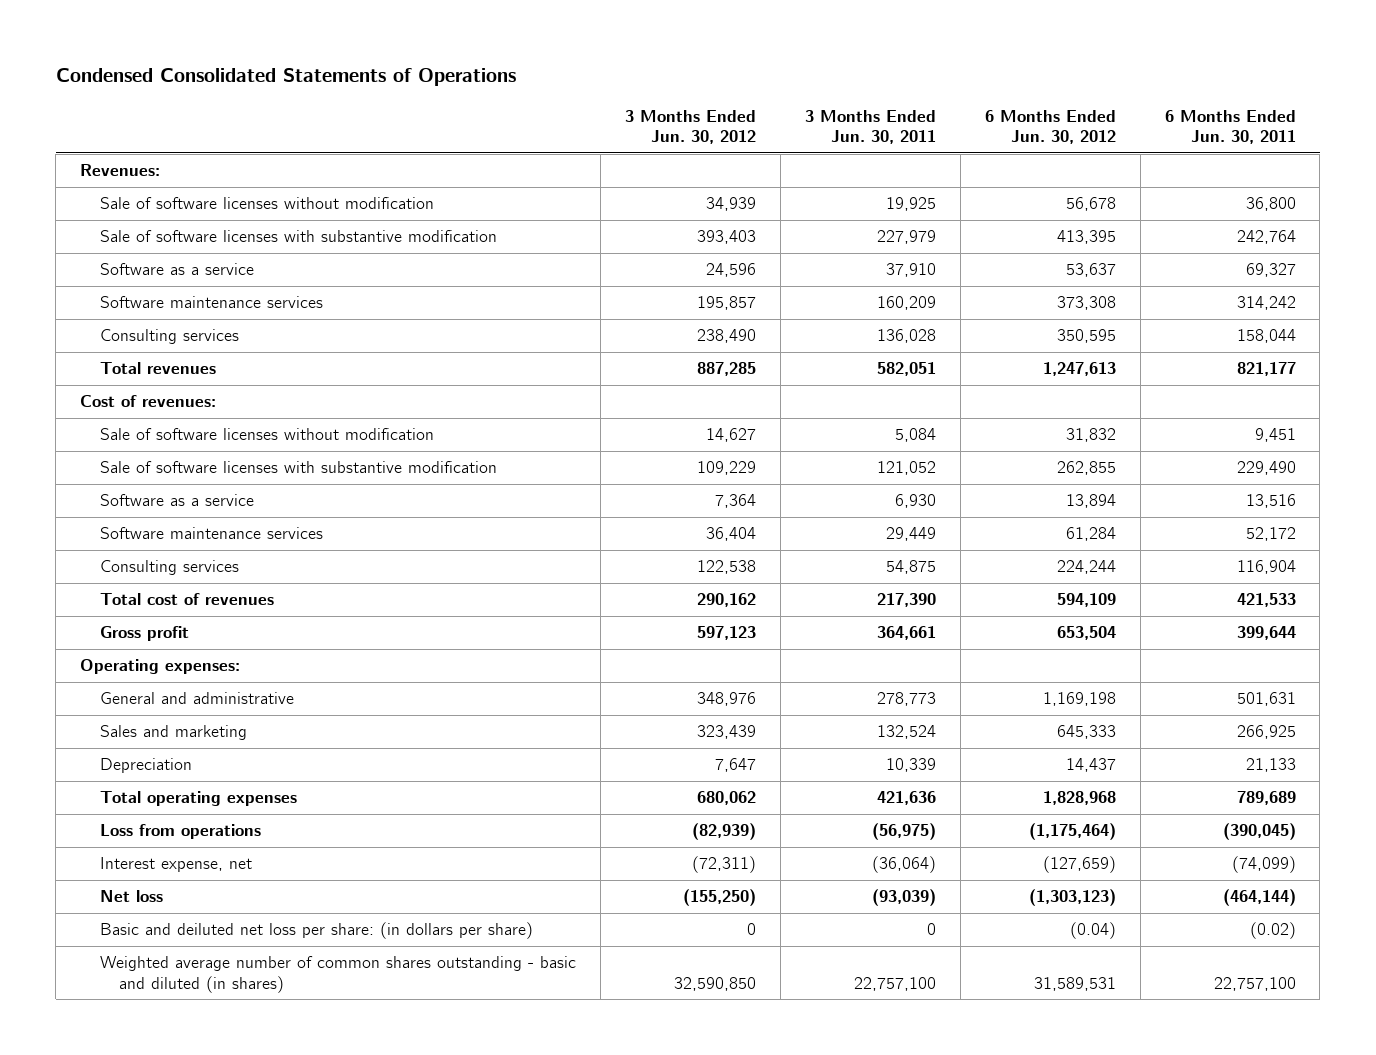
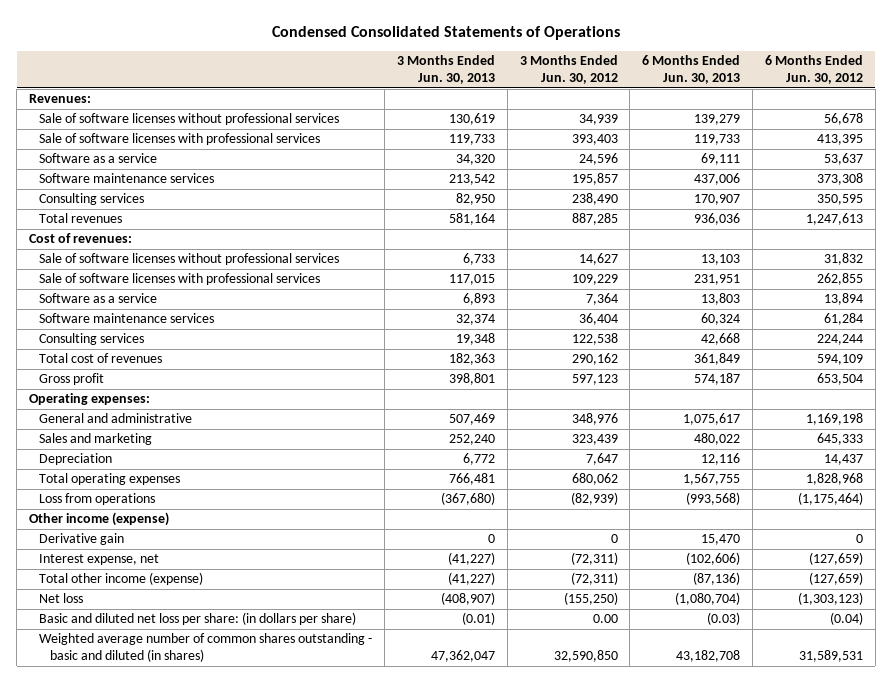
- | 3 Months Ended Jun. 30, 2012 | 3 Months Ended Jun. 30, 2011 | 6 Months Ended Jun. 30, 2012 | 6 Months Ended Jun. 30, 2011
+ | 3 Months Ended Jun. 30, 2013 | 3 Months Ended Jun. 30, 2012 | 6 Months Ended Jun. 30, 2013 | 6 Months Ended Jun. 30, 2012
- Sale of software licenses without modification | 34,939 | 19,925 | 56,678 | 36,800
- Sale of software licenses with substantive modification | 393,403 | 227,979 | 413,395 | 242,764
+ Sale of software licenses without professional services | 130,619 | 34,939 | 139,279 | 56,678
+ Sale of software licenses with professional services | 119,733 | 393,403 | 119,733 | 413,395
- Sale of software licenses without modification | 14,627 | 5,084 | 31,832 | 9,451
- Sale of software licenses with substantive modification | 109,229 | 121,052 | 262,855 | 229,490
+ Sale of software licenses without professional services | 6,733 | 14,627 | 13,103 | 31,832
+ Sale of software licenses with professional services | 117,015 | 109,229 | 231,951 | 262,855
+ Other income (expense)
+ Derivative gain | 0 | 0 | 15,470 | 0
+ Total other income (expense) | (41,227) | (72,311) | (87,136) | (127,659)
- Basic and deiluted net loss per share: (in dollars per share) | 0 | 0 | (0.04) | (0.02)
+ Basic and diluted net loss per share: (in dollars per share) | (0.01) | 0.00 | (0.03) | (0.04)

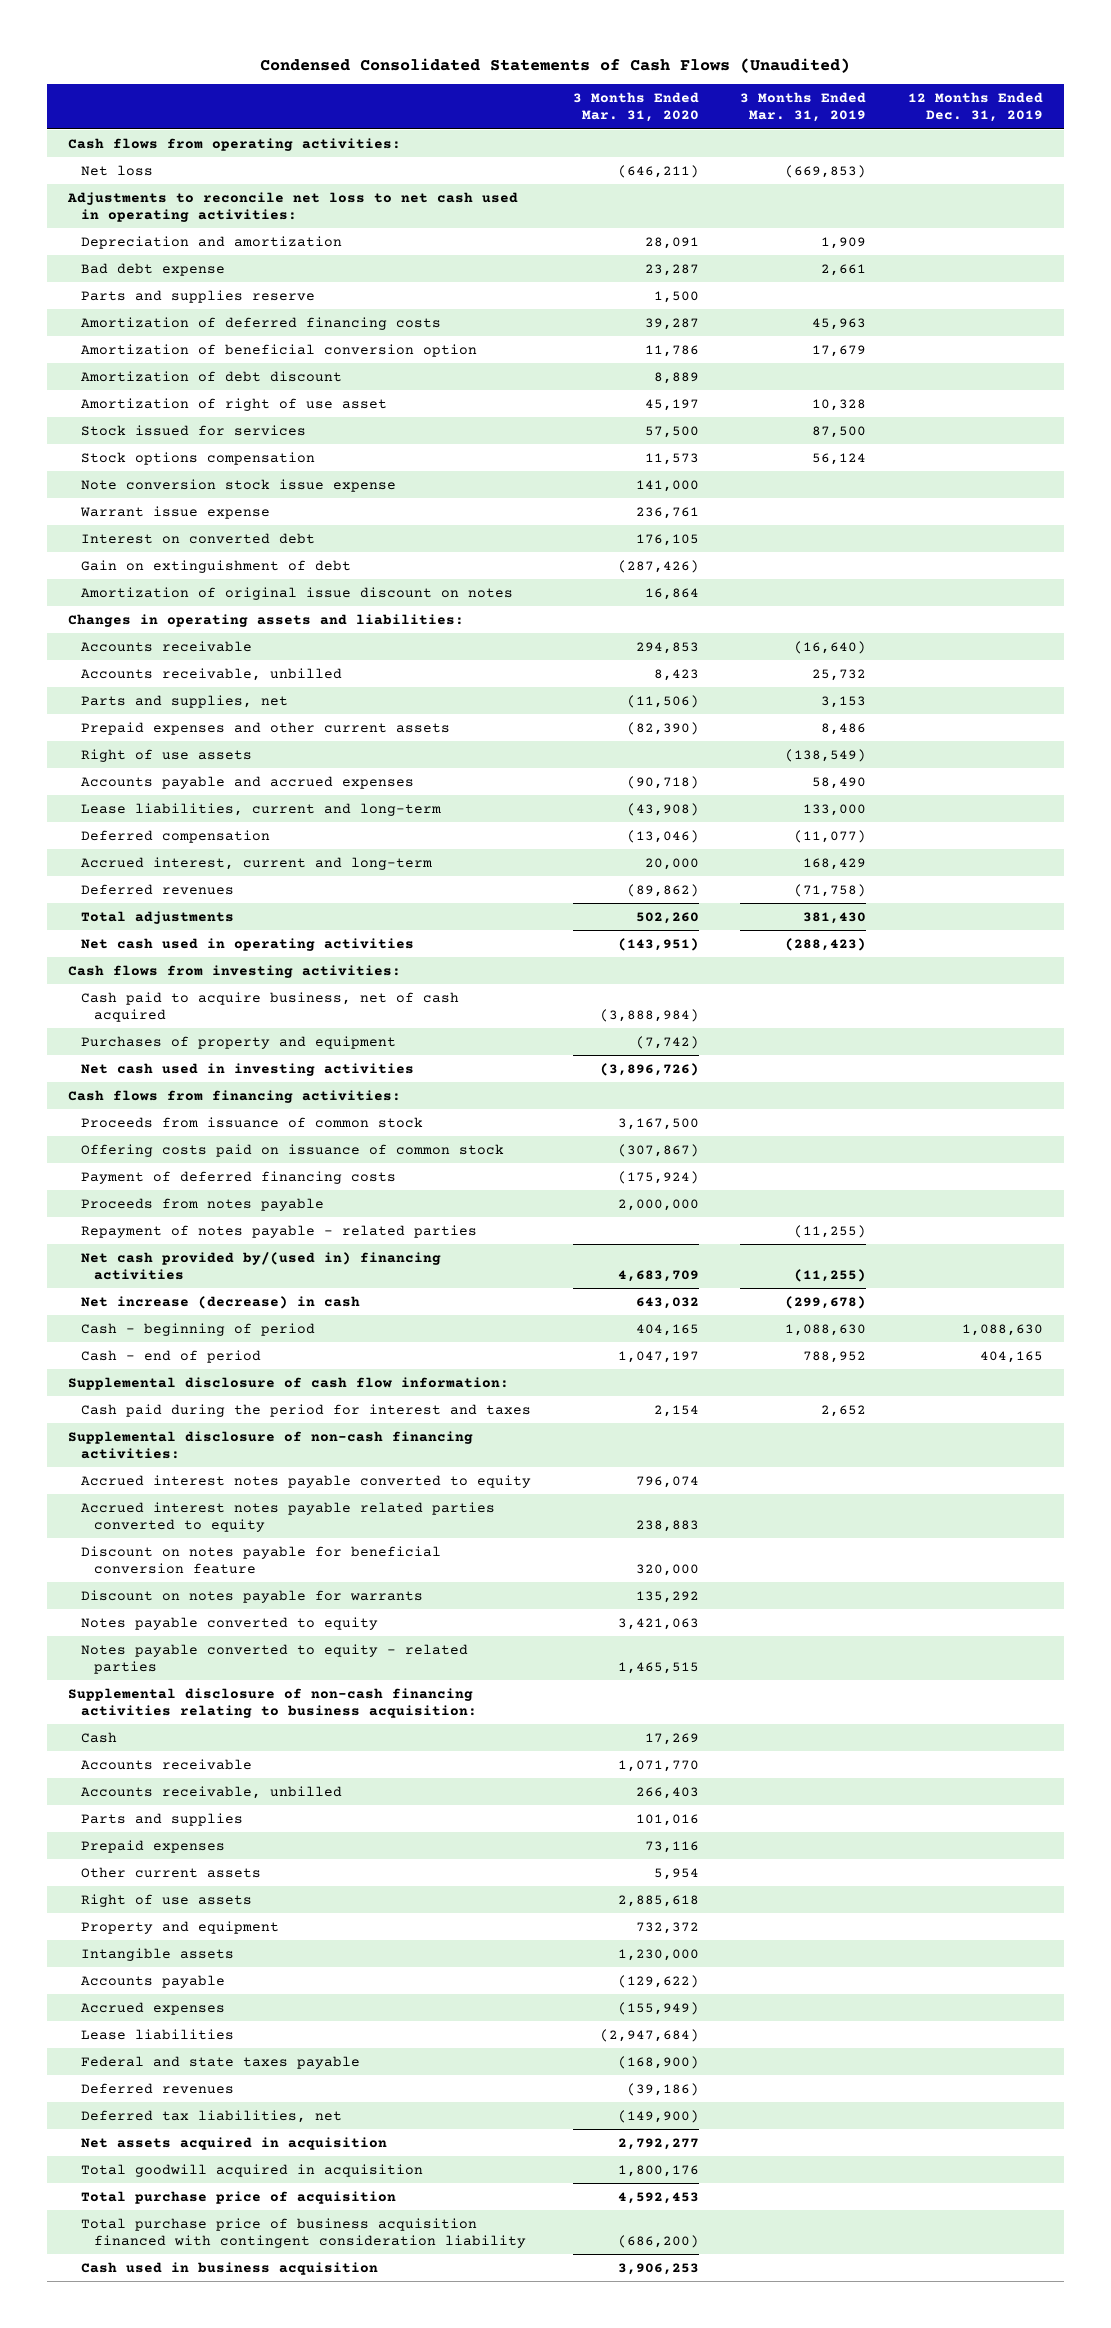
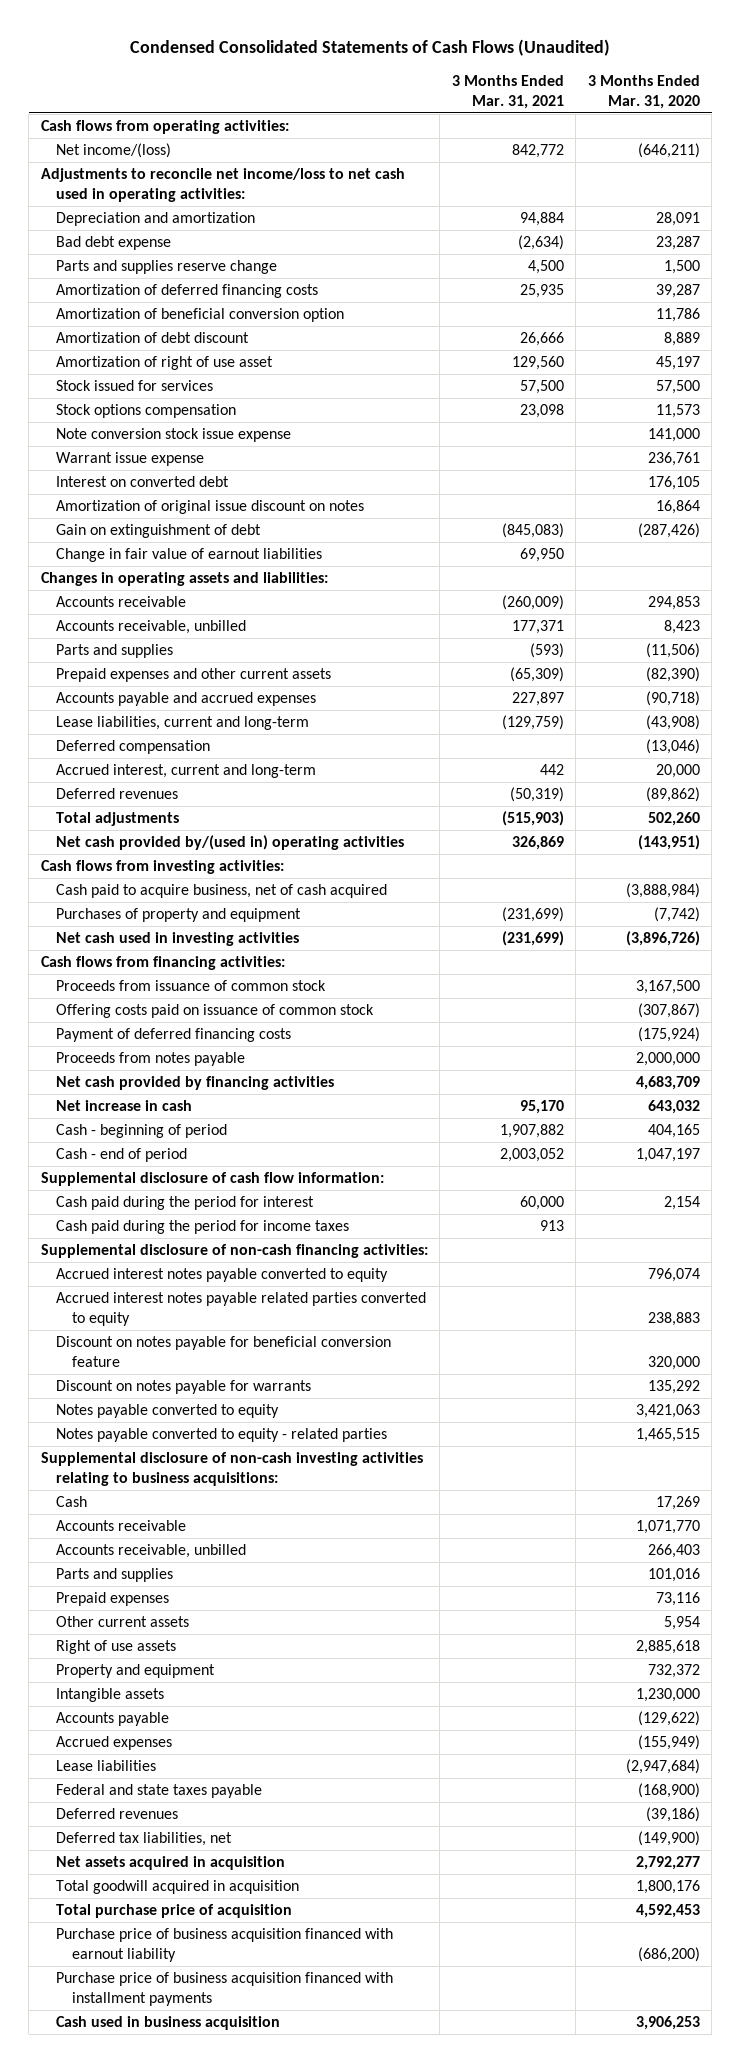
- | 3 Months Ended Mar. 31, 2020 | 3 Months Ended Mar. 31, 2019 | 12 Months Ended Dec. 31, 2019
+ | 3 Months Ended Mar. 31, 2021 | 3 Months Ended Mar. 31, 2020
- Net loss | (646,211) | (669,853) |
- Adjustments to reconcile net loss to net cash used in operating activities:
+ Net income/(loss) | 842,772 | (646,211)
+ Adjustments to reconcile net income/loss to net cash used in operating activities:
- Parts and supplies reserve | 1,500 | |
+ Parts and supplies reserve change | 4,500 | 1,500
moved down: Gain on extinguishment of debt | (845,083) | (287,426)
+ Change in fair value of earnout liabilities | 69,950 |
- Parts and supplies, net | (11,506) | 3,153 |
+ Parts and supplies | (593) | (11,506)
- Right of use assets | | (138,549) |
- Net cash used in operating activities | (143,951) | (288,423) |
+ Net cash provided by/(used in) operating activities | 326,869 | (143,951)
- Repayment of notes payable - related parties | | (11,255) |
- Net cash provided by/(used in) financing activities | 4,683,709 | (11,255) |
- Net increase (decrease) in cash | 643,032 | (299,678) |
+ Net cash provided by financing activities | | 4,683,709
+ Net increase in cash | 95,170 | 643,032
- Cash paid during the period for interest and taxes | 2,154 | 2,652 |
+ Cash paid during the period for interest | 60,000 | 2,154
+ Cash paid during the period for income taxes | 913 |
- Supplemental disclosure of non-cash financing activities relating to business acquisition:
+ Supplemental disclosure of non-cash investing activities relating to business acquisitions:
- Total purchase price of business acquisition financed with contingent consideration liability | (686,200) | |
+ Purchase price of business acquisition financed with earnout liability | | (686,200)
+ Purchase price of business acquisition financed with installment payments

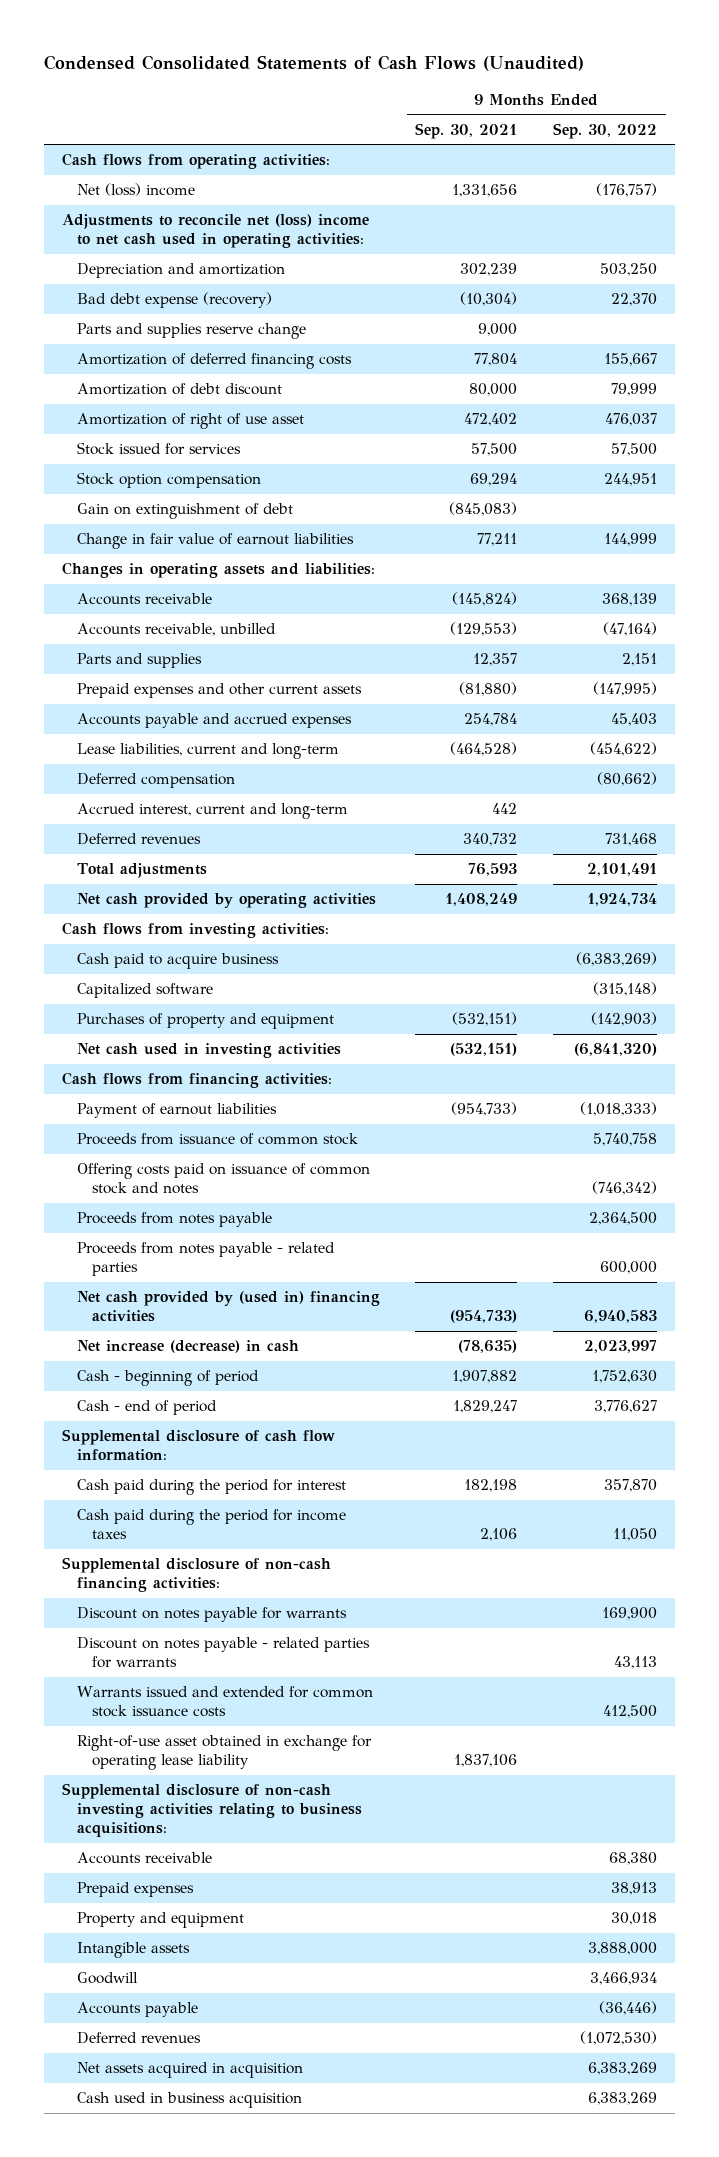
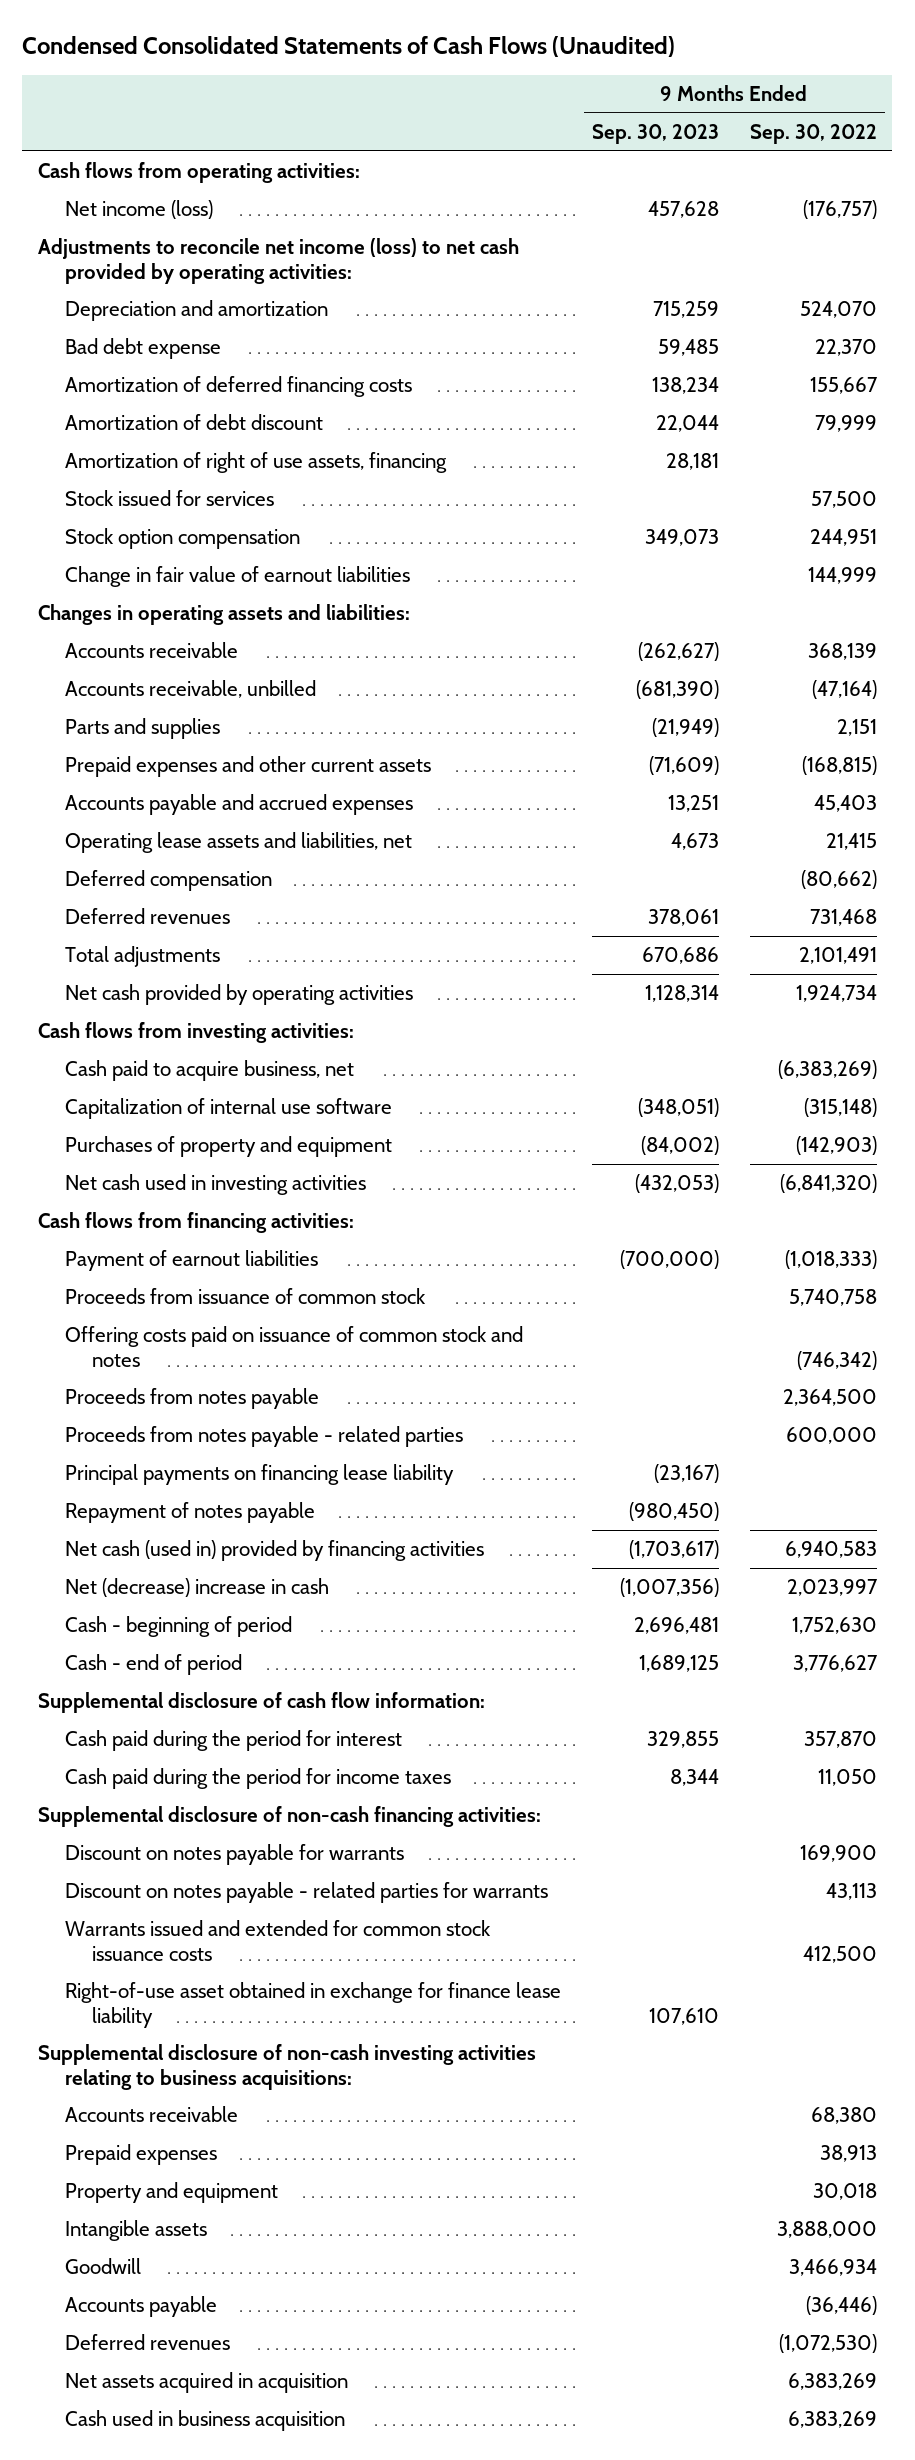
- | 9 Months Ended Sep. 30, 2021 | 9 Months Ended Sep. 30, 2022
+ | 9 Months Ended Sep. 30, 2023 | 9 Months Ended Sep. 30, 2022
- Net (loss) income | 1,331,656 | (176,757)
- Adjustments to reconcile net (loss) income to net cash used in operating activities:
- Depreciation and amortization | 302,239 | 503,250
- Bad debt expense (recovery) | (10,304) | 22,370
- Parts and supplies reserve change | 9,000 |
+ Net income (loss) | 457,628 | (176,757)
+ Adjustments to reconcile net income (loss) to net cash provided by operating activities:
+ Depreciation and amortization | 715,259 | 524,070
+ Bad debt expense | 59,485 | 22,370
- Amortization of right of use asset | 472,402 | 476,037
+ Amortization of right of use assets, financing | 28,181 |
- Gain on extinguishment of debt | (845,083) |
- Prepaid expenses and other current assets | (81,880) | (147,995)
+ Prepaid expenses and other current assets | (71,609) | (168,815)
- Lease liabilities, current and long-term | (464,528) | (454,622)
+ Operating lease assets and liabilities, net | 4,673 | 21,415
- Accrued interest, current and long-term | 442 |
- Cash paid to acquire business | | (6,383,269)
- Capitalized software | | (315,148)
+ Cash paid to acquire business, net | | (6,383,269)
+ Capitalization of internal use software | (348,051) | (315,148)
- Net cash provided by (used in) financing activities | (954,733) | 6,940,583
- Net increase (decrease) in cash | (78,635) | 2,023,997
+ Principal payments on financing lease liability | (23,167) |
+ Repayment of notes payable | (980,450) |
+ Net cash (used in) provided by financing activities | (1,703,617) | 6,940,583
+ Net (decrease) increase in cash | (1,007,356) | 2,023,997
- Right-of-use asset obtained in exchange for operating lease liability | 1,837,106 |
+ Right-of-use asset obtained in exchange for finance lease liability | 107,610 |

